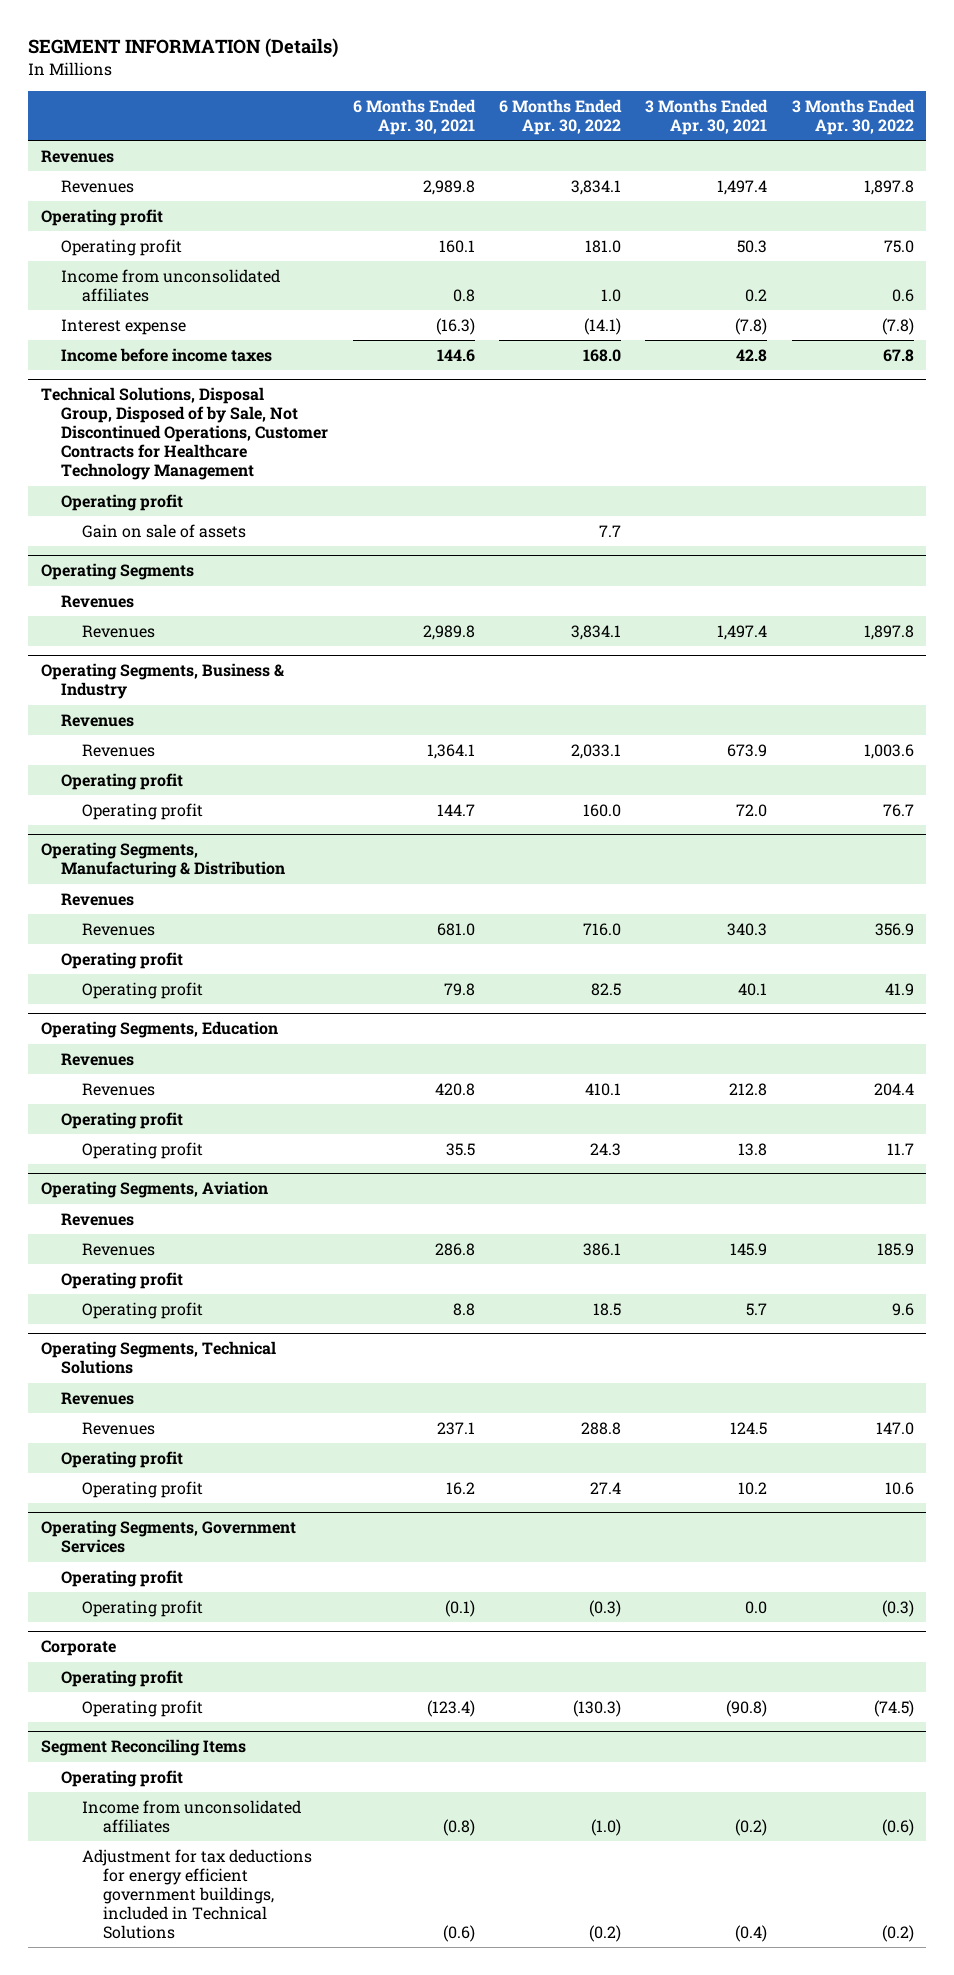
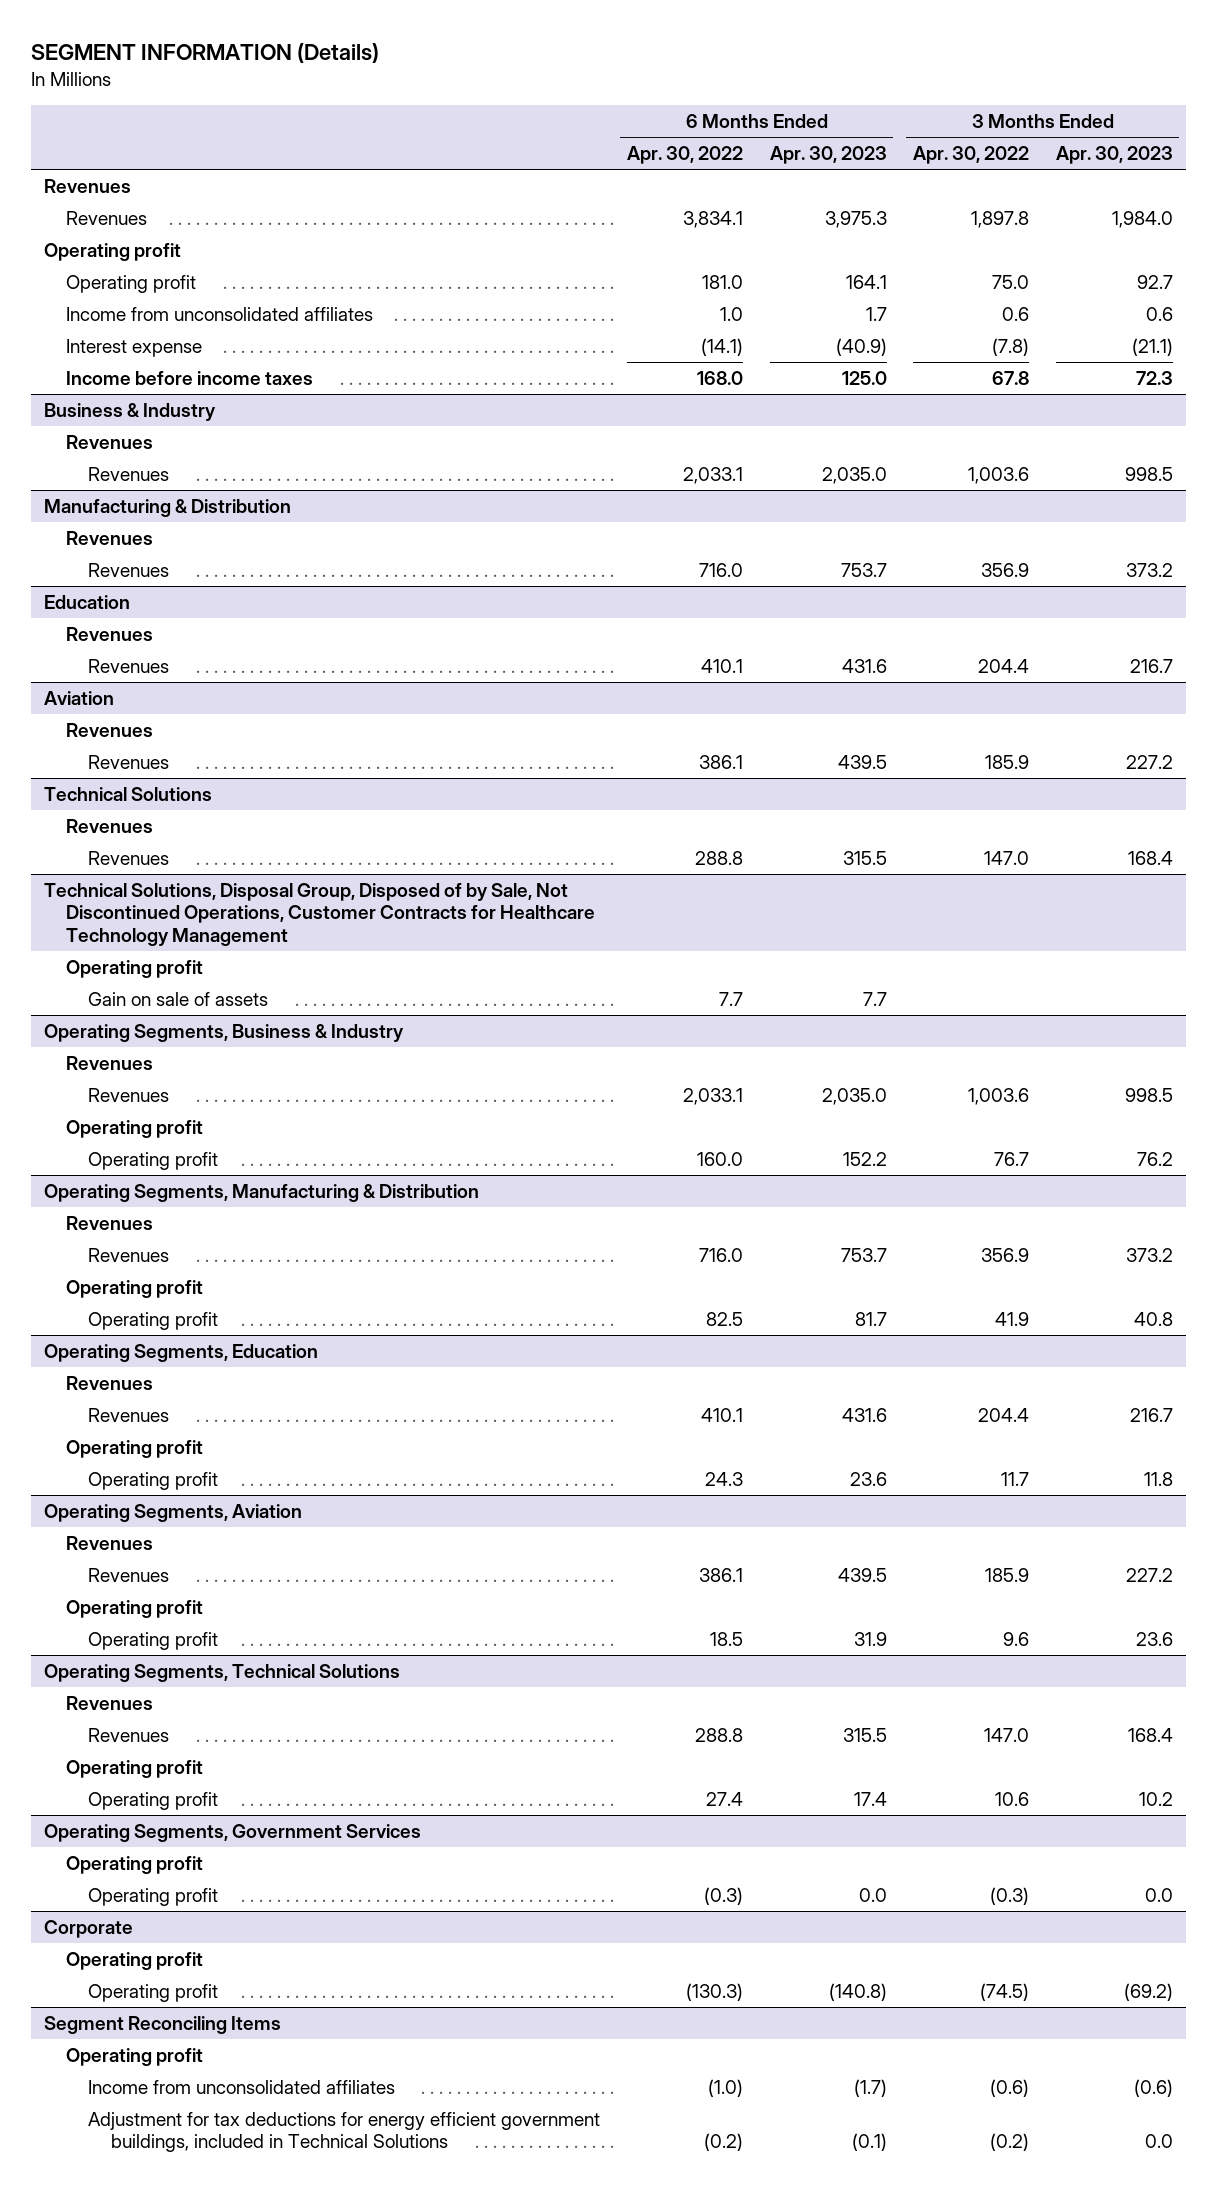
- | 6 Months Ended Apr. 30, 2021 | 6 Months Ended Apr. 30, 2022 | 3 Months Ended Apr. 30, 2021 | 3 Months Ended Apr. 30, 2022
+ | 6 Months Ended Apr. 30, 2022 | 6 Months Ended Apr. 30, 2023 | 3 Months Ended Apr. 30, 2022 | 3 Months Ended Apr. 30, 2023
+ Business & Industry
+ Revenues
+ Revenues | 2,033.1 | 2,035.0 | 1,003.6 | 998.5
+ Manufacturing & Distribution
+ Revenues
+ Revenues | 716.0 | 753.7 | 356.9 | 373.2
+ Education
+ Revenues
+ Revenues | 410.1 | 431.6 | 204.4 | 216.7
+ Aviation
+ Revenues
+ Revenues | 386.1 | 439.5 | 185.9 | 227.2
+ Technical Solutions
+ Revenues
+ Revenues | 288.8 | 315.5 | 147.0 | 168.4
- Operating Segments
- Revenues
- Revenues | 2,989.8 | 3,834.1 | 1,497.4 | 1,897.8

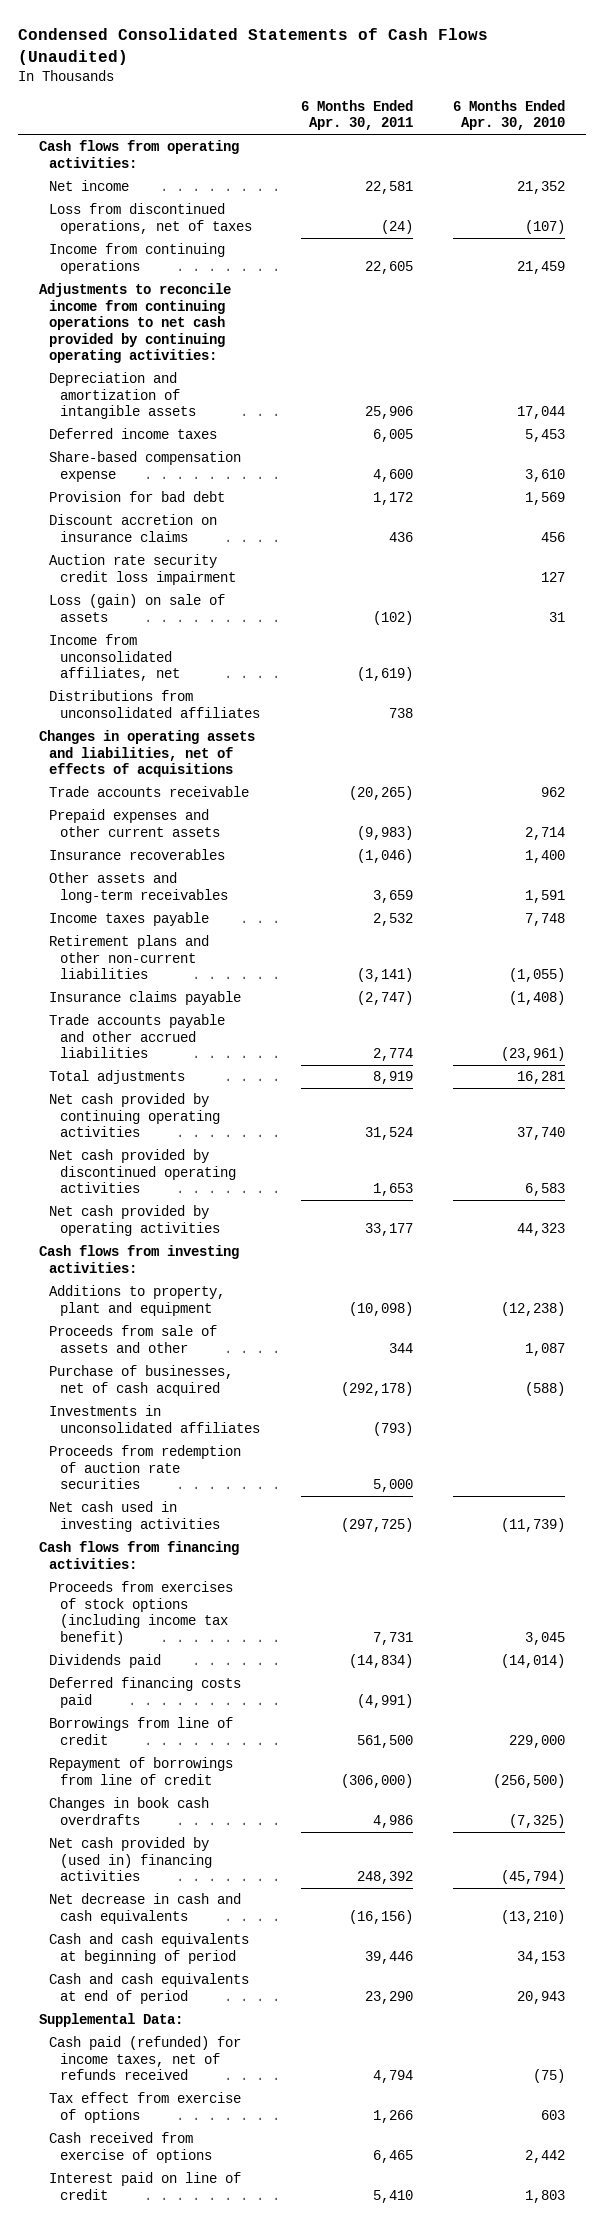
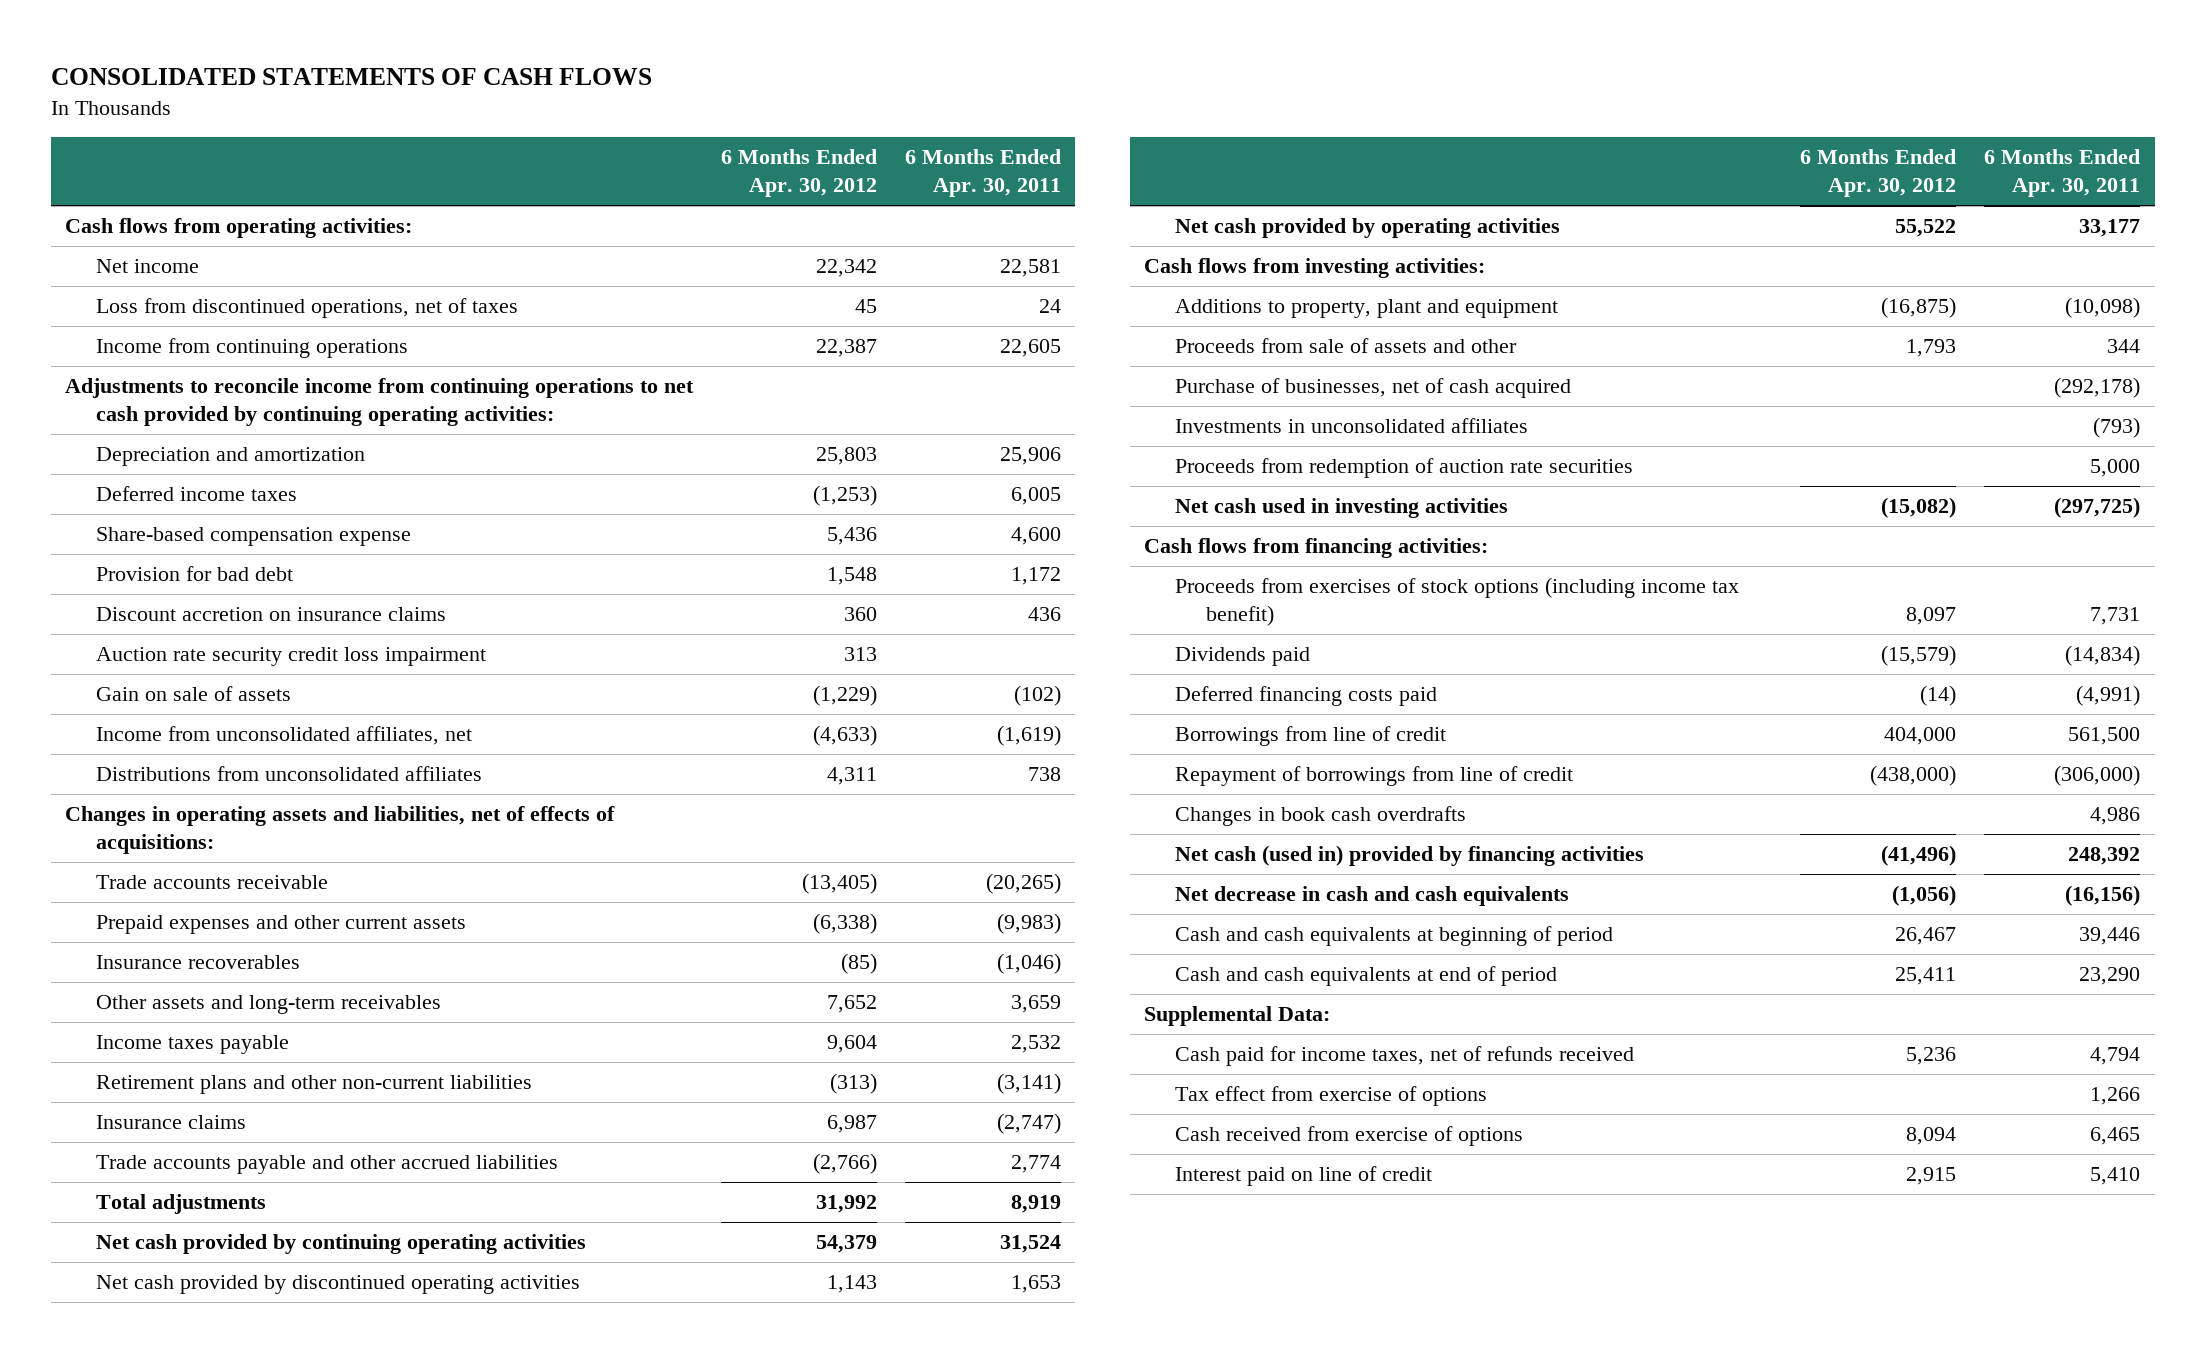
- Condensed Consolidated Statements of Cash Flows (Unaudited)
+ CONSOLIDATED STATEMENTS OF CASH FLOWS
- | 6 Months Ended Apr. 30, 2011 | 6 Months Ended Apr. 30, 2010
+ | 6 Months Ended Apr. 30, 2012 | 6 Months Ended Apr. 30, 2011
- Loss from discontinued operations, net of taxes | (24) | (107)
+ Loss from discontinued operations, net of taxes | 45 | 24
- Depreciation and amortization of intangible assets | 25,906 | 17,044
+ Depreciation and amortization | 25,803 | 25,906
- Loss (gain) on sale of assets | (102) | 31
+ Gain on sale of assets | (1,229) | (102)
- Changes in operating assets and liabilities, net of effects of acquisitions
+ Changes in operating assets and liabilities, net of effects of acquisitions:
- Insurance claims payable | (2,747) | (1,408)
+ Insurance claims | 6,987 | (2,747)
- Net cash provided by (used in) financing activities | 248,392 | (45,794)
+ Net cash (used in) provided by financing activities | (41,496) | 248,392
- Cash paid (refunded) for income taxes, net of refunds received | 4,794 | (75)
+ Cash paid for income taxes, net of refunds received | 5,236 | 4,794

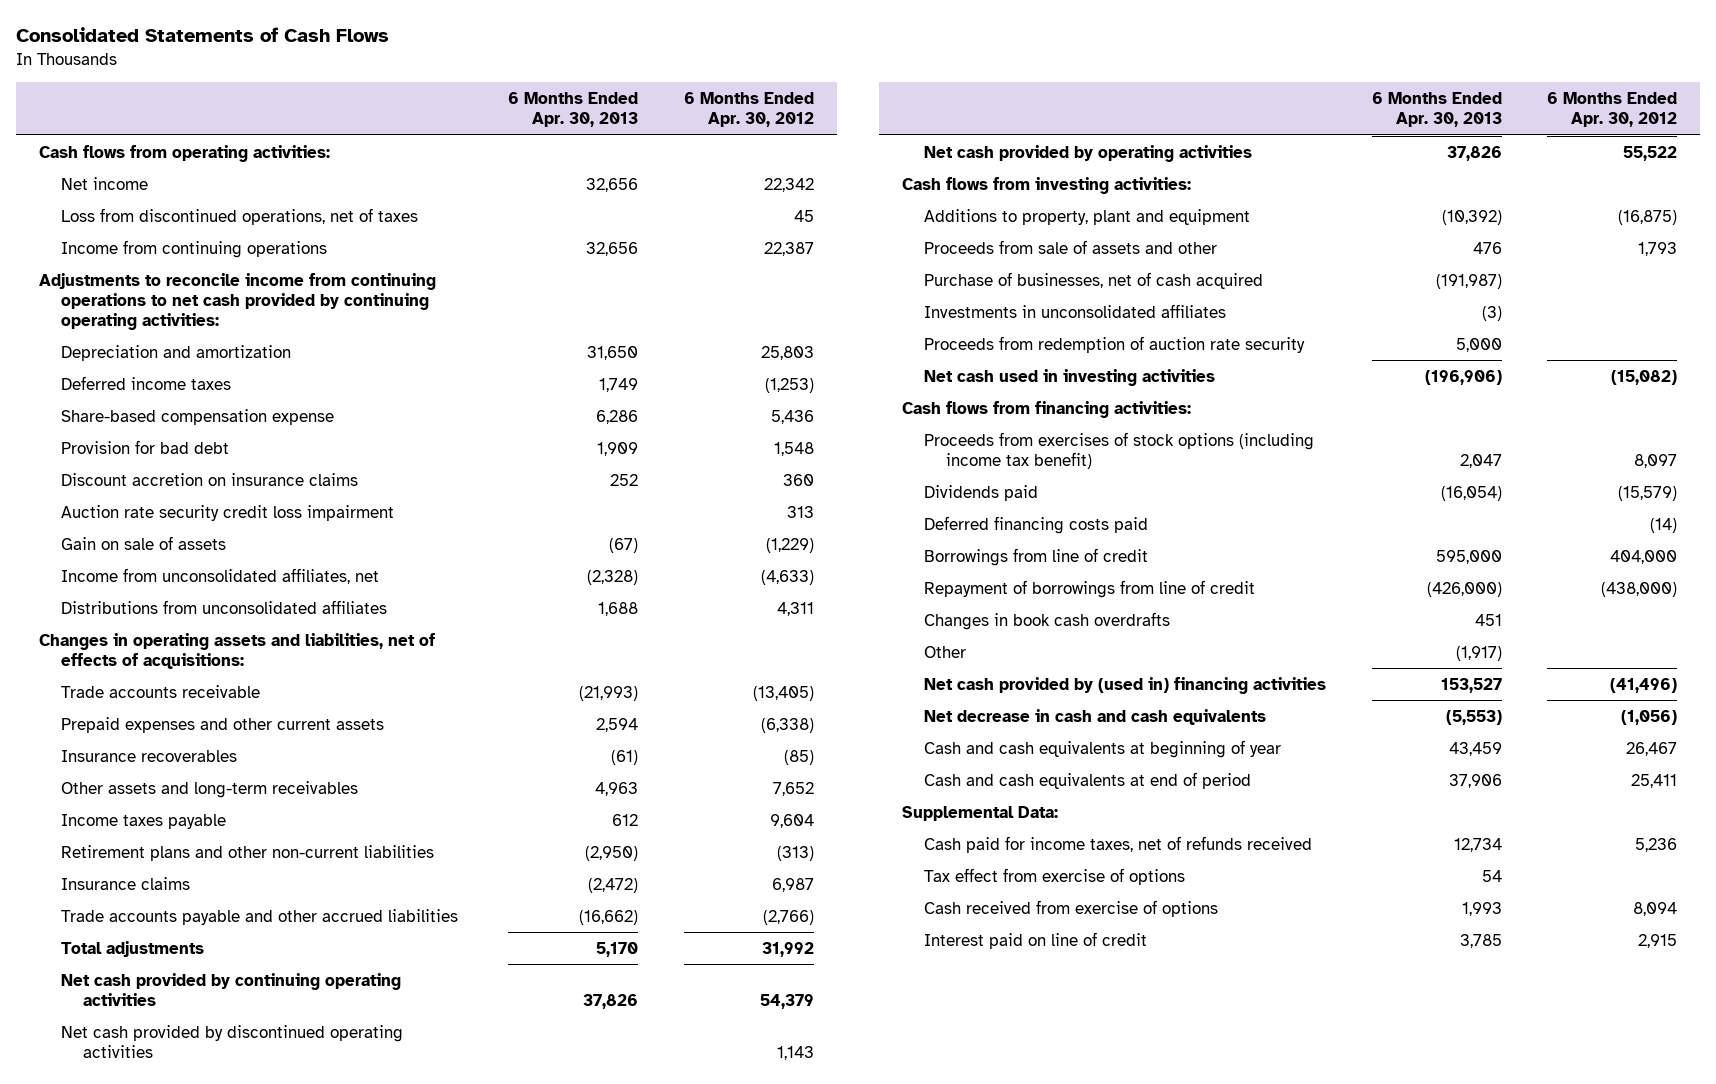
- CONSOLIDATED STATEMENTS OF CASH FLOWS
+ Consolidated Statements of Cash Flows
- | 6 Months Ended Apr. 30, 2012 | 6 Months Ended Apr. 30, 2011
+ | 6 Months Ended Apr. 30, 2013 | 6 Months Ended Apr. 30, 2012
- Proceeds from redemption of auction rate securities | | 5,000
+ Proceeds from redemption of auction rate security | 5,000 |
- Net cash (used in) provided by financing activities | (41,496) | 248,392
+ Other | (1,917) |
+ Net cash provided by (used in) financing activities | 153,527 | (41,496)
- Cash and cash equivalents at beginning of period | 26,467 | 39,446
+ Cash and cash equivalents at beginning of year | 43,459 | 26,467

